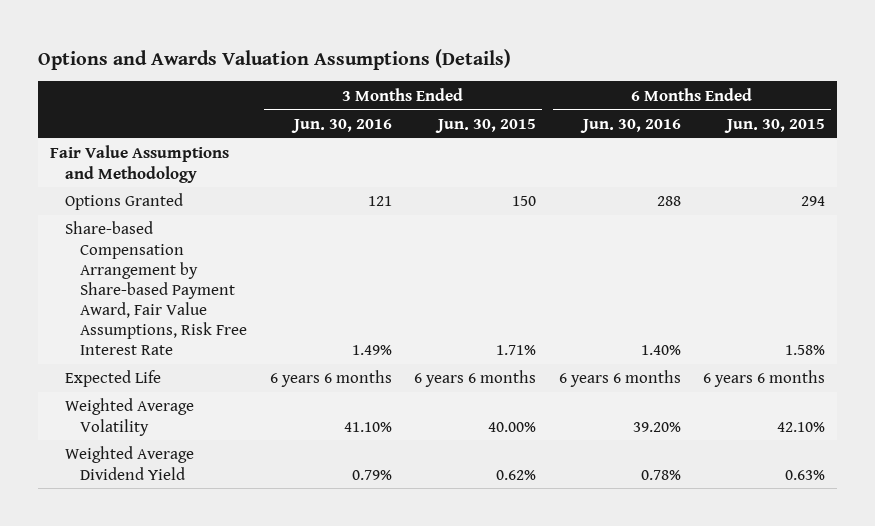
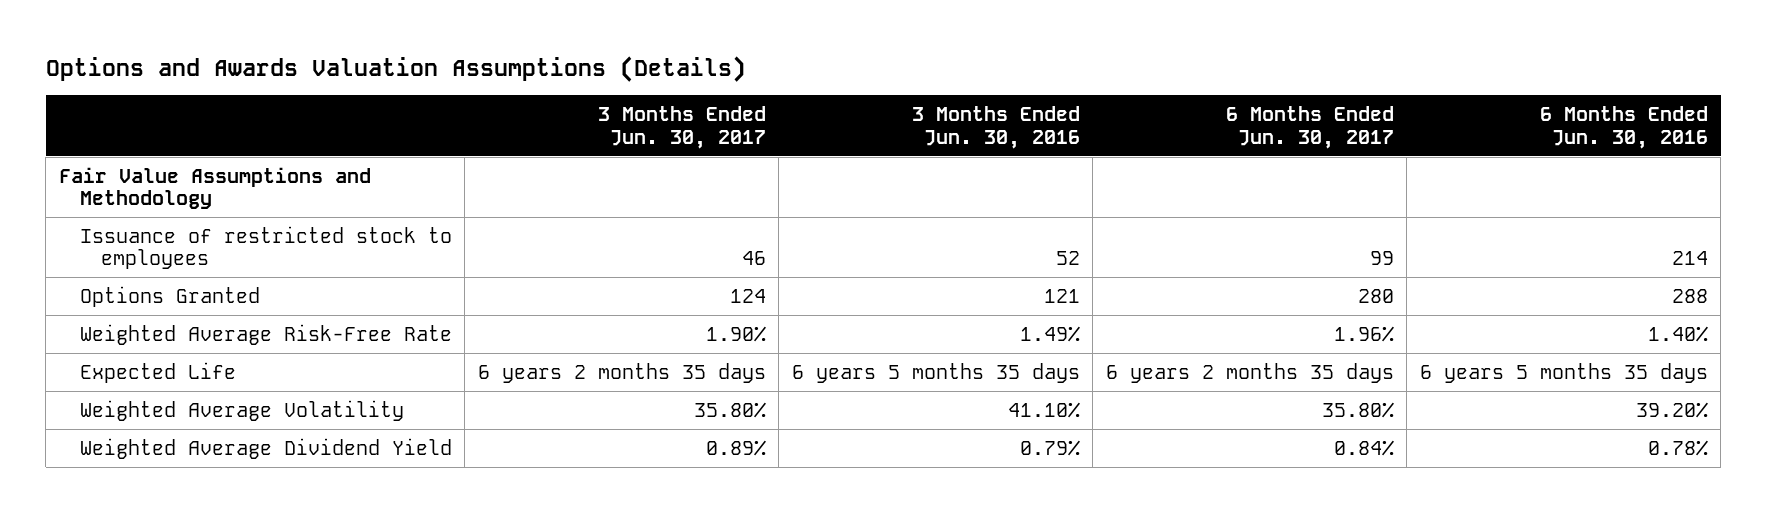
- | 3 Months Ended Jun. 30, 2016 | 3 Months Ended Jun. 30, 2015 | 6 Months Ended Jun. 30, 2016 | 6 Months Ended Jun. 30, 2015
+ | 3 Months Ended Jun. 30, 2017 | 3 Months Ended Jun. 30, 2016 | 6 Months Ended Jun. 30, 2017 | 6 Months Ended Jun. 30, 2016
+ Issuance of restricted stock to employees | 46 | 52 | 99 | 214
- Share-based Compensation Arrangement by Share-based Payment Award, Fair Value Assumptions, Risk Free Interest Rate | 1.49% | 1.71% | 1.40% | 1.58%
- Expected Life | 6 years 6 months | 6 years 6 months | 6 years 6 months | 6 years 6 months
+ Weighted Average Risk-Free Rate | 1.90% | 1.49% | 1.96% | 1.40%
+ Expected Life | 6 years 2 months 35 days | 6 years 5 months 35 days | 6 years 2 months 35 days | 6 years 5 months 35 days

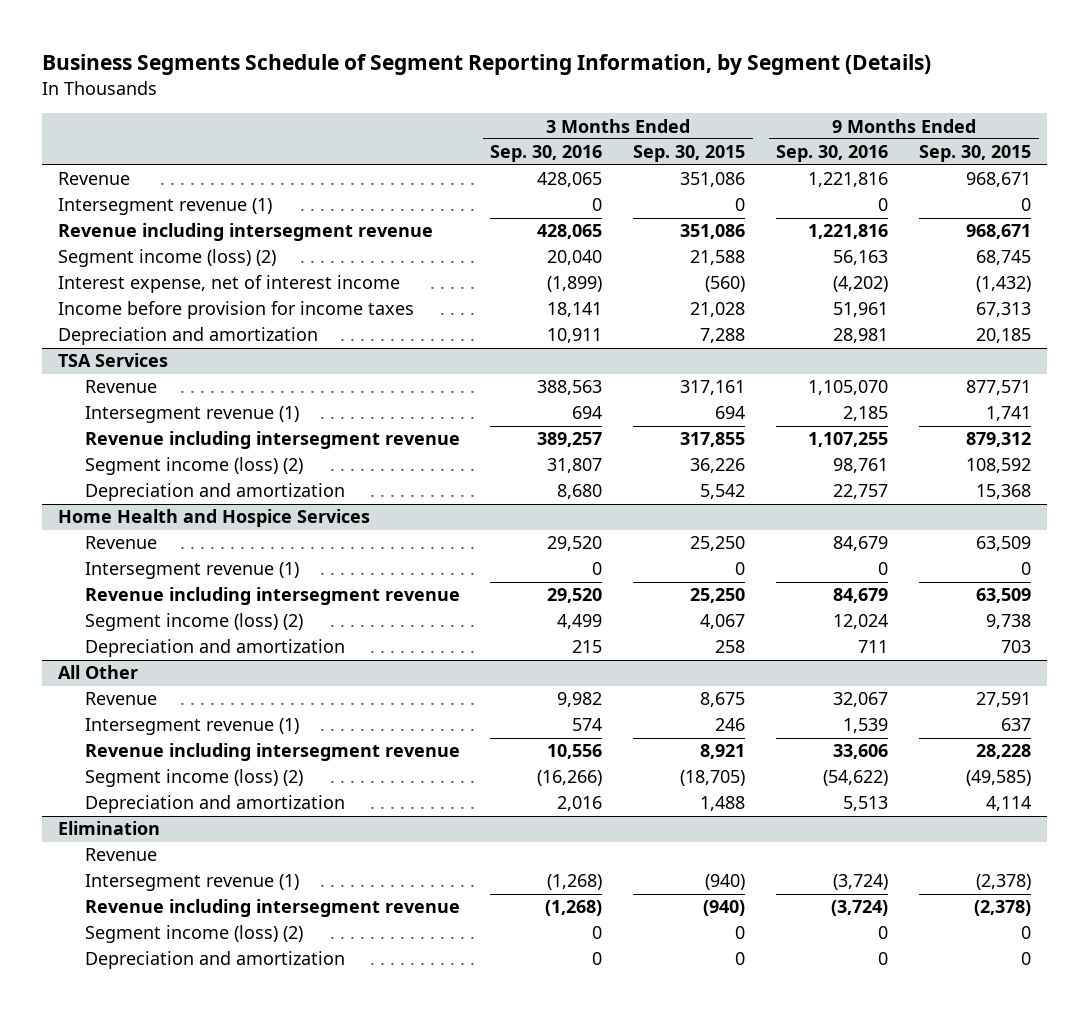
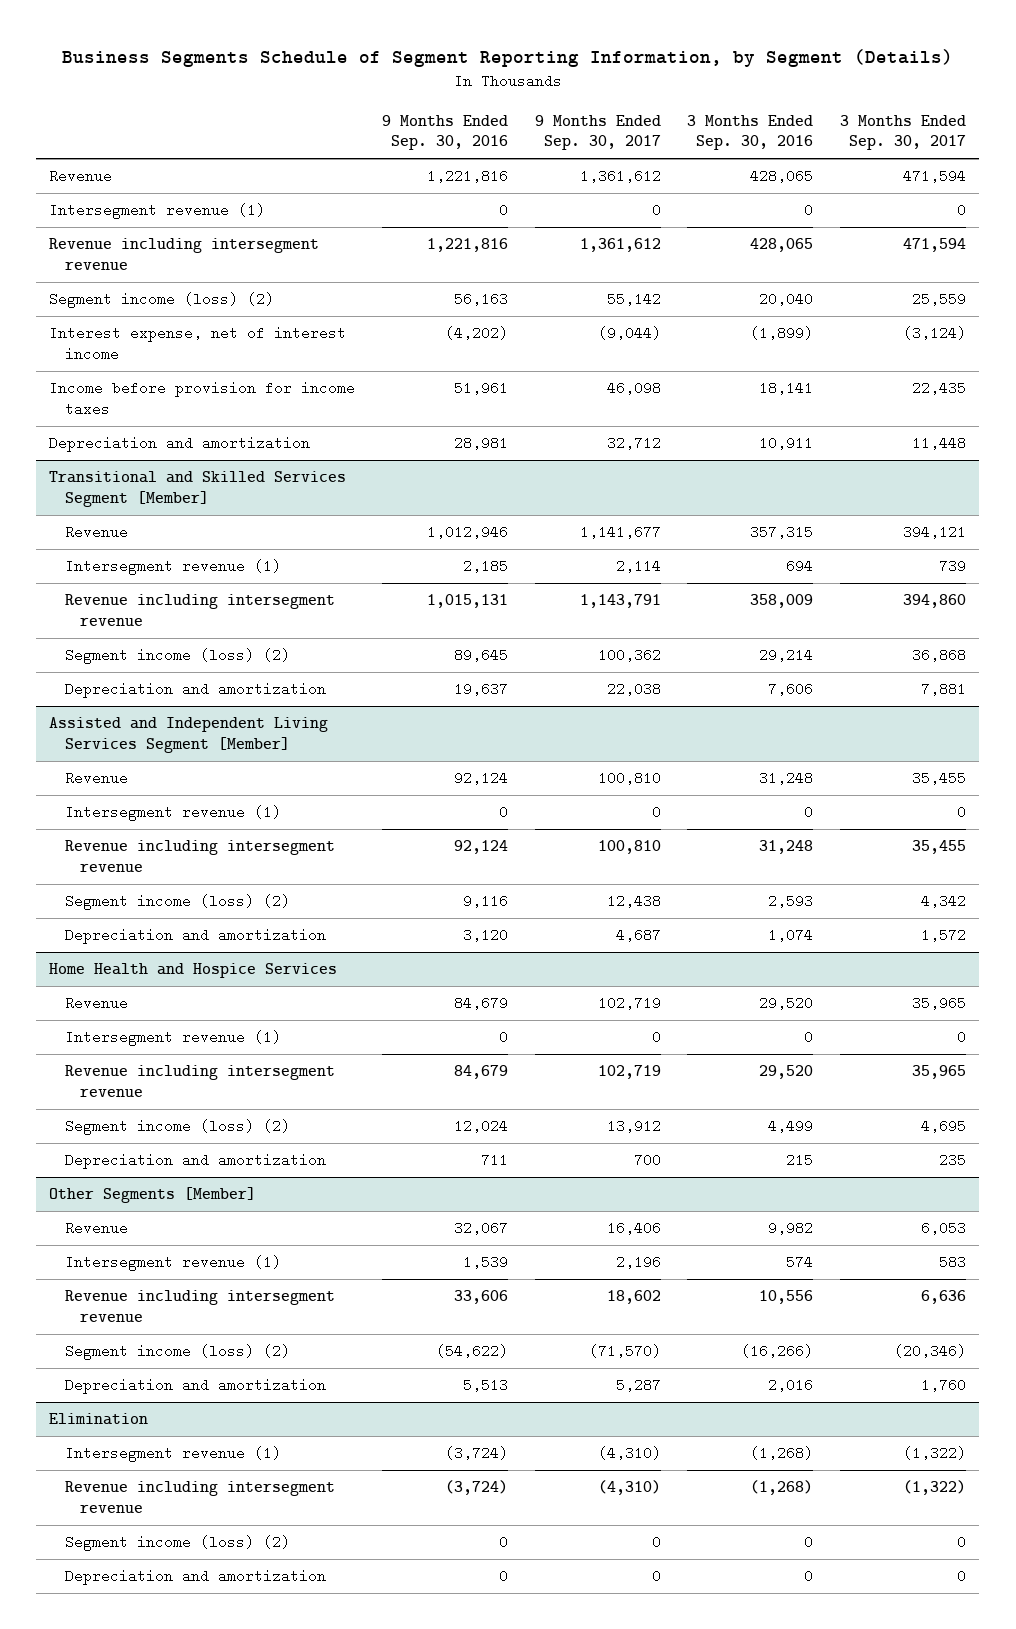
- | 3 Months Ended Sep. 30, 2016 | 3 Months Ended Sep. 30, 2015 | 9 Months Ended Sep. 30, 2016 | 9 Months Ended Sep. 30, 2015
+ | 9 Months Ended Sep. 30, 2016 | 9 Months Ended Sep. 30, 2017 | 3 Months Ended Sep. 30, 2016 | 3 Months Ended Sep. 30, 2017
- TSA Services
- Revenue | 388,563 | 317,161 | 1,105,070 | 877,571
+ Transitional and Skilled Services Segment [Member]
+ Revenue | 1,012,946 | 1,141,677 | 357,315 | 394,121
- Revenue including intersegment revenue | 389,257 | 317,855 | 1,107,255 | 879,312
- Segment income (loss) (2) | 31,807 | 36,226 | 98,761 | 108,592
- Depreciation and amortization | 8,680 | 5,542 | 22,757 | 15,368
+ Revenue including intersegment revenue | 1,015,131 | 1,143,791 | 358,009 | 394,860
+ Segment income (loss) (2) | 89,645 | 100,362 | 29,214 | 36,868
+ Depreciation and amortization | 19,637 | 22,038 | 7,606 | 7,881
+ Assisted and Independent Living Services Segment [Member]
+ Revenue | 92,124 | 100,810 | 31,248 | 35,455
+ Intersegment revenue (1) | 0 | 0 | 0 | 0
+ Revenue including intersegment revenue | 92,124 | 100,810 | 31,248 | 35,455
+ Segment income (loss) (2) | 9,116 | 12,438 | 2,593 | 4,342
+ Depreciation and amortization | 3,120 | 4,687 | 1,074 | 1,572
- All Other
+ Other Segments [Member]
@ Elimination
- Revenue

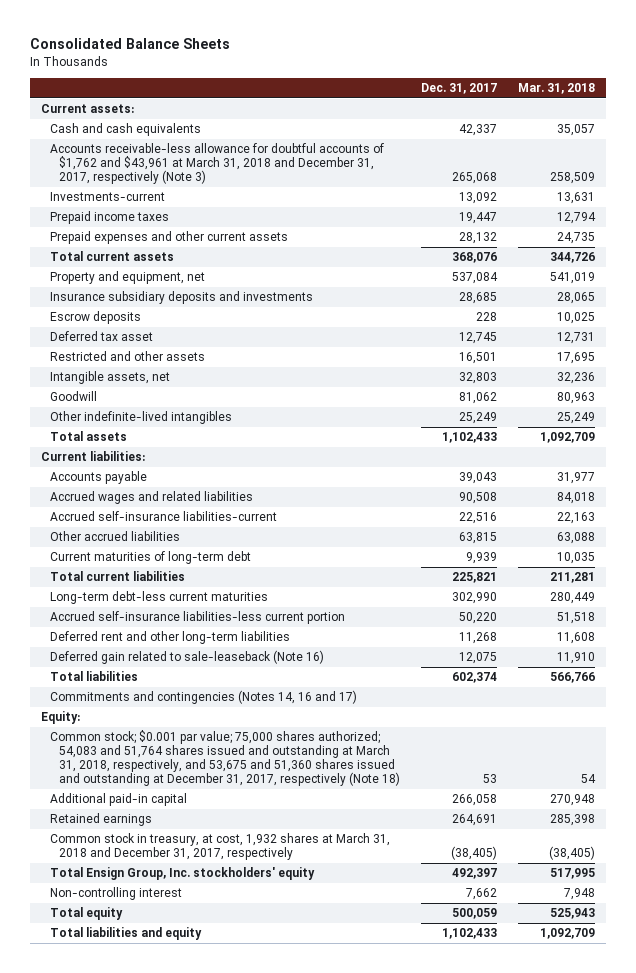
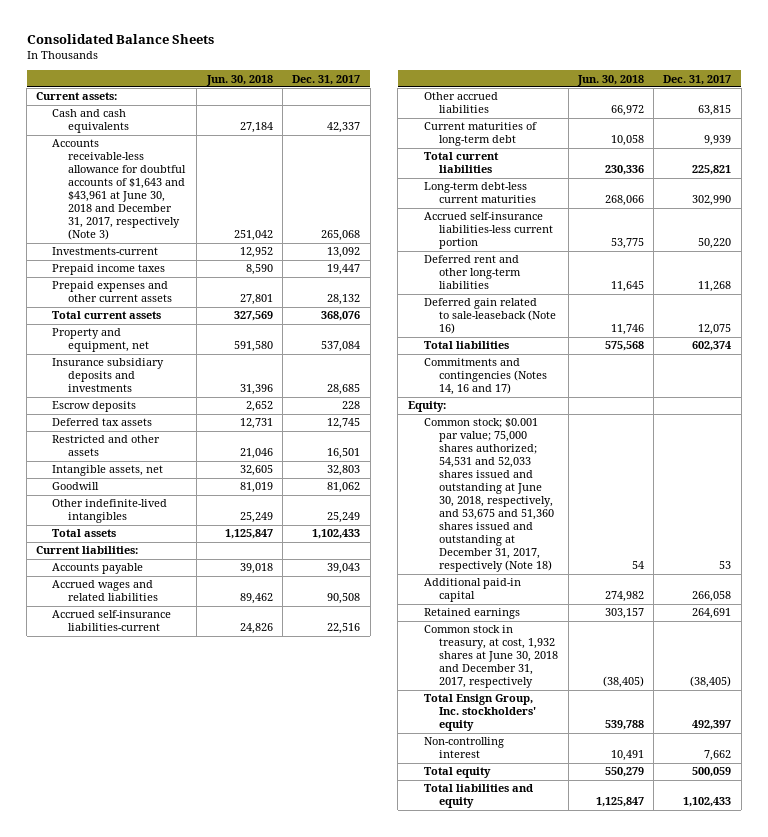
- | Dec. 31, 2017 | Mar. 31, 2018
+ | Jun. 30, 2018 | Dec. 31, 2017
- Accounts receivable-less allowance for doubtful accounts of $1,762 and $43,961 at March 31, 2018 and December 31, 2017, respectively (Note 3) | 265,068 | 258,509
+ Accounts receivable-less allowance for doubtful accounts of $1,643 and $43,961 at June 30, 2018 and December 31, 2017, respectively (Note 3) | 251,042 | 265,068
- Deferred tax asset | 12,745 | 12,731
+ Deferred tax assets | 12,731 | 12,745
- Common stock; $0.001 par value; 75,000 shares authorized; 54,083 and 51,764 shares issued and outstanding at March 31, 2018, respectively, and 53,675 and 51,360 shares issued and outstanding at December 31, 2017, respectively (Note 18) | 53 | 54
+ Common stock; $0.001 par value; 75,000 shares authorized; 54,531 and 52,033 shares issued and outstanding at June 30, 2018, respectively, and 53,675 and 51,360 shares issued and outstanding at December 31, 2017, respectively (Note 18) | 54 | 53
- Common stock in treasury, at cost, 1,932 shares at March 31, 2018 and December 31, 2017, respectively | (38,405) | (38,405)
+ Common stock in treasury, at cost, 1,932 shares at June 30, 2018 and December 31, 2017, respectively | (38,405) | (38,405)

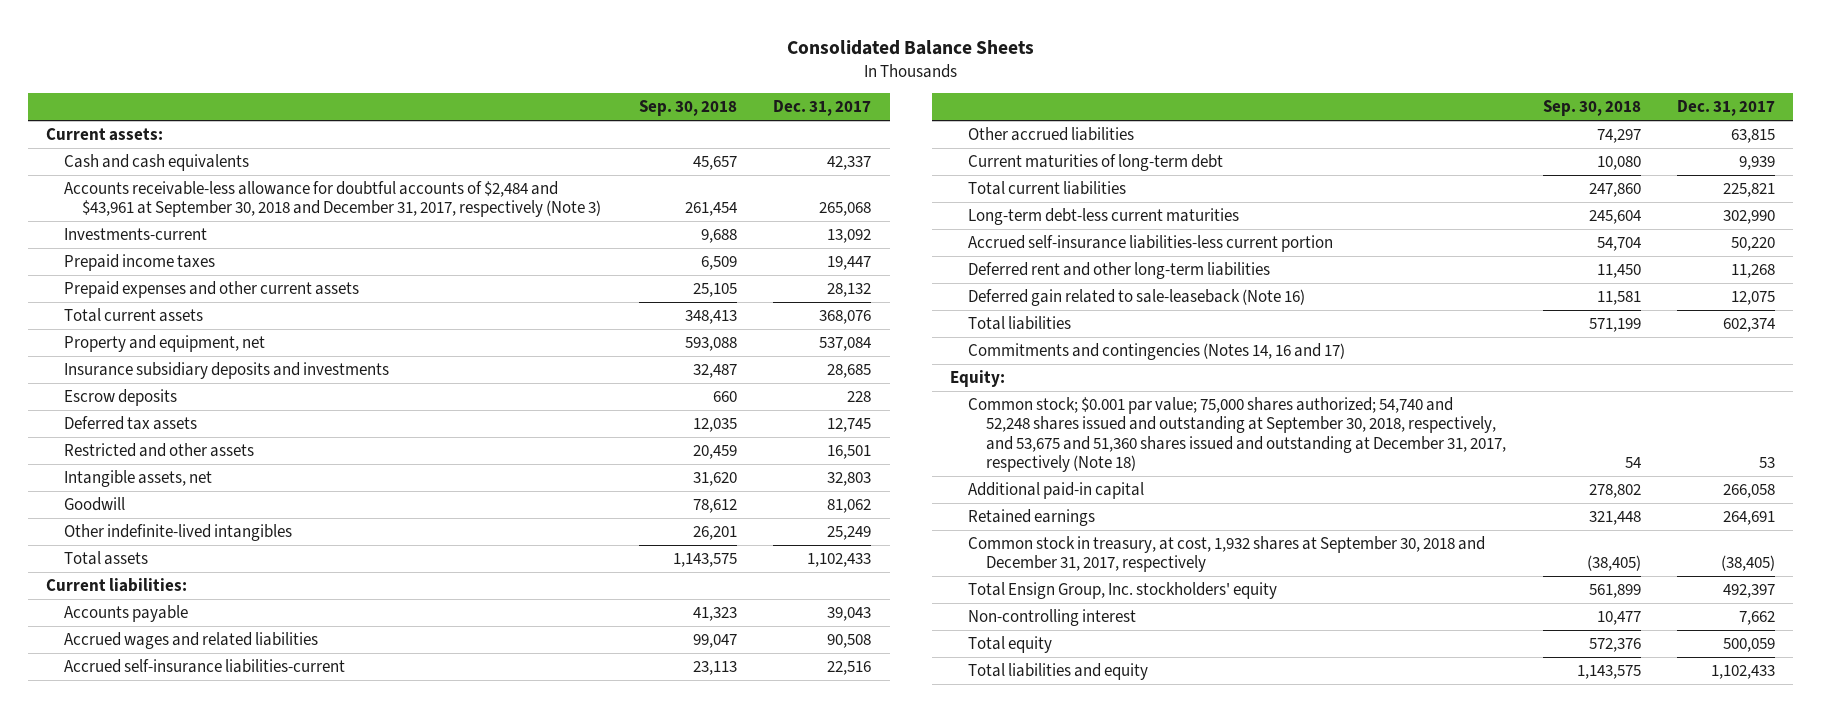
- | Jun. 30, 2018 | Dec. 31, 2017
+ | Sep. 30, 2018 | Dec. 31, 2017
- Accounts receivable-less allowance for doubtful accounts of $1,643 and $43,961 at June 30, 2018 and December 31, 2017, respectively (Note 3) | 251,042 | 265,068
+ Accounts receivable-less allowance for doubtful accounts of $2,484 and $43,961 at September 30, 2018 and December 31, 2017, respectively (Note 3) | 261,454 | 265,068
- Common stock; $0.001 par value; 75,000 shares authorized; 54,531 and 52,033 shares issued and outstanding at June 30, 2018, respectively, and 53,675 and 51,360 shares issued and outstanding at December 31, 2017, respectively (Note 18) | 54 | 53
+ Common stock; $0.001 par value; 75,000 shares authorized; 54,740 and 52,248 shares issued and outstanding at September 30, 2018, respectively, and 53,675 and 51,360 shares issued and outstanding at December 31, 2017, respectively (Note 18) | 54 | 53
- Common stock in treasury, at cost, 1,932 shares at June 30, 2018 and December 31, 2017, respectively | (38,405) | (38,405)
+ Common stock in treasury, at cost, 1,932 shares at September 30, 2018 and December 31, 2017, respectively | (38,405) | (38,405)

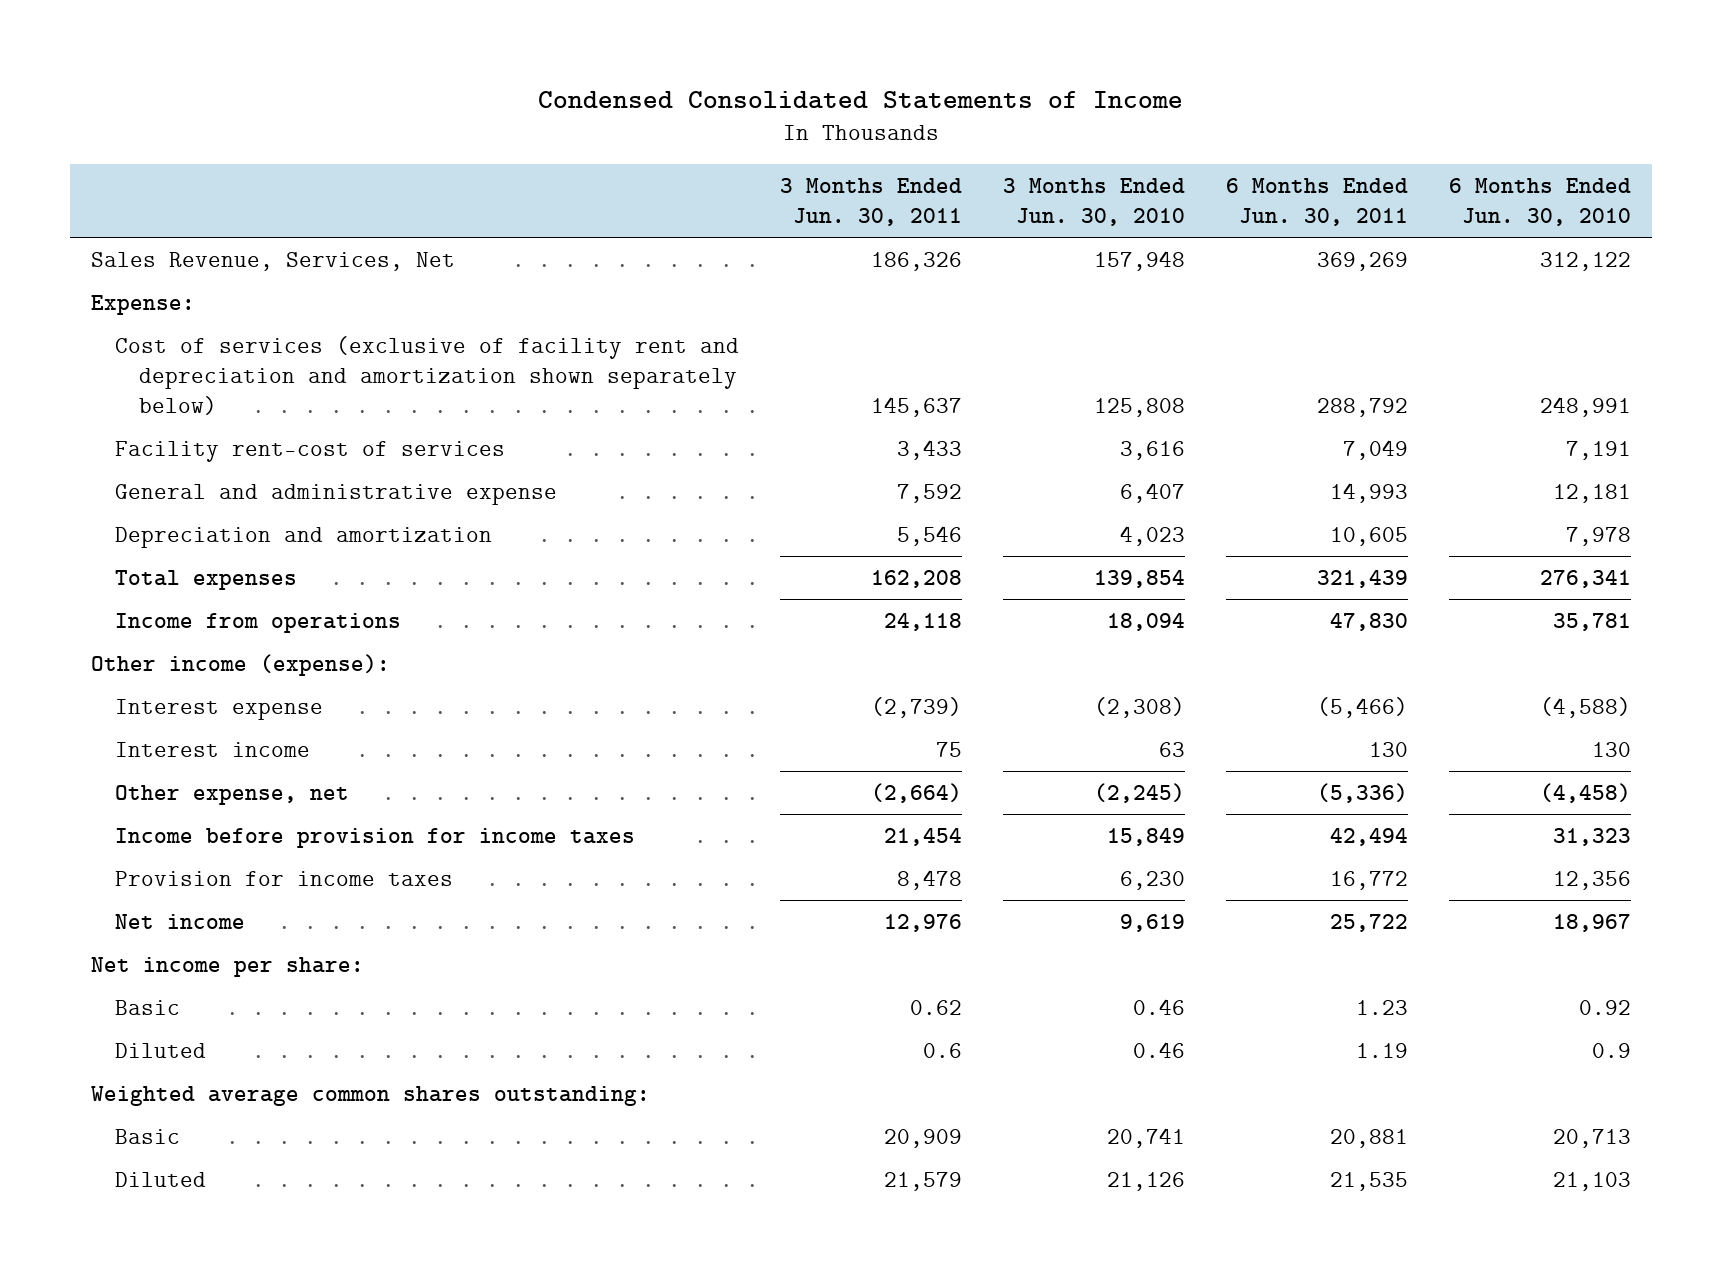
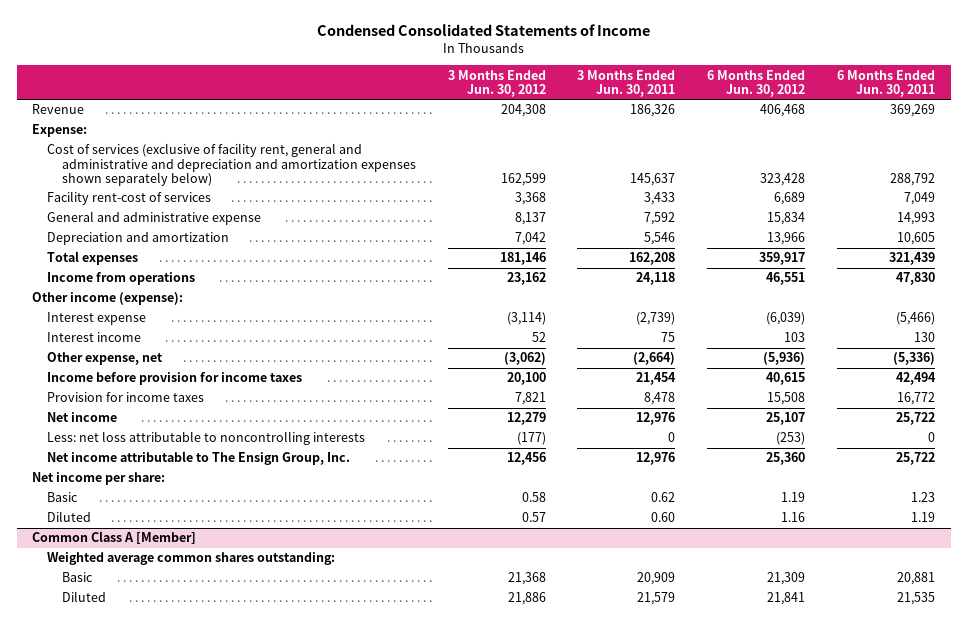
- | 3 Months Ended Jun. 30, 2011 | 3 Months Ended Jun. 30, 2010 | 6 Months Ended Jun. 30, 2011 | 6 Months Ended Jun. 30, 2010
+ | 3 Months Ended Jun. 30, 2012 | 3 Months Ended Jun. 30, 2011 | 6 Months Ended Jun. 30, 2012 | 6 Months Ended Jun. 30, 2011
- Sales Revenue, Services, Net | 186,326 | 157,948 | 369,269 | 312,122
+ Revenue | 204,308 | 186,326 | 406,468 | 369,269
- Cost of services (exclusive of facility rent and depreciation and amortization shown separately below) | 145,637 | 125,808 | 288,792 | 248,991
+ Cost of services (exclusive of facility rent, general and administrative and depreciation and amortization expenses shown separately below) | 162,599 | 145,637 | 323,428 | 288,792
+ Less: net loss attributable to noncontrolling interests | (177) | 0 | (253) | 0
+ Net income attributable to The Ensign Group, Inc. | 12,456 | 12,976 | 25,360 | 25,722
- Diluted | 0.6 | 0.46 | 1.19 | 0.9
+ Diluted | 0.57 | 0.60 | 1.16 | 1.19
+ Common Class A [Member]

